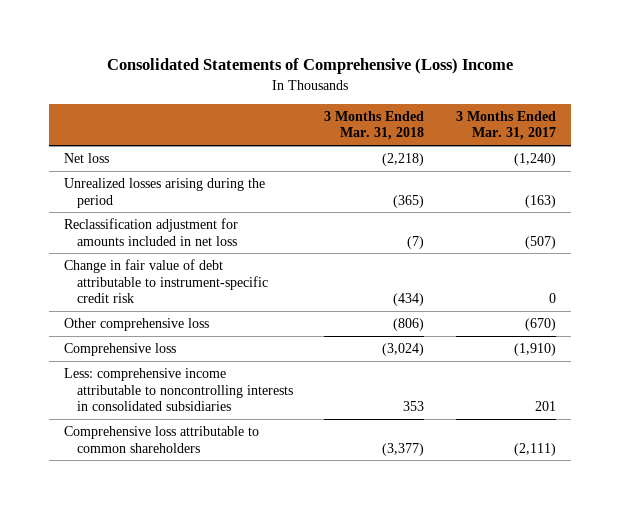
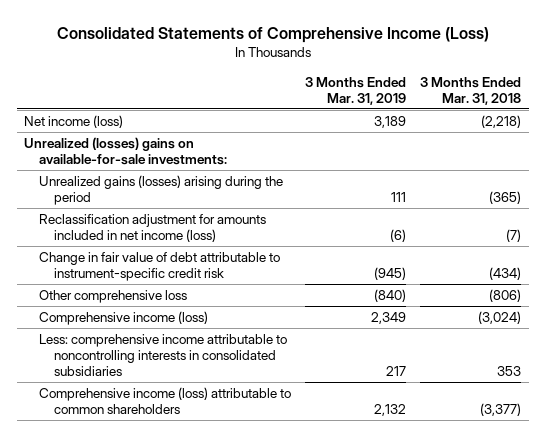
- Consolidated Statements of Comprehensive (Loss) Income
+ Consolidated Statements of Comprehensive Income (Loss)
- | 3 Months Ended Mar. 31, 2018 | 3 Months Ended Mar. 31, 2017
+ | 3 Months Ended Mar. 31, 2019 | 3 Months Ended Mar. 31, 2018
- Net loss | (2,218) | (1,240)
- Unrealized losses arising during the period | (365) | (163)
- Reclassification adjustment for amounts included in net loss | (7) | (507)
+ Net income (loss) | 3,189 | (2,218)
+ Unrealized (losses) gains on available-for-sale investments:
+ Unrealized gains (losses) arising during the period | 111 | (365)
+ Reclassification adjustment for amounts included in net income (loss) | (6) | (7)
- Comprehensive loss | (3,024) | (1,910)
+ Comprehensive income (loss) | 2,349 | (3,024)
- Comprehensive loss attributable to common shareholders | (3,377) | (2,111)
+ Comprehensive income (loss) attributable to common shareholders | 2,132 | (3,377)

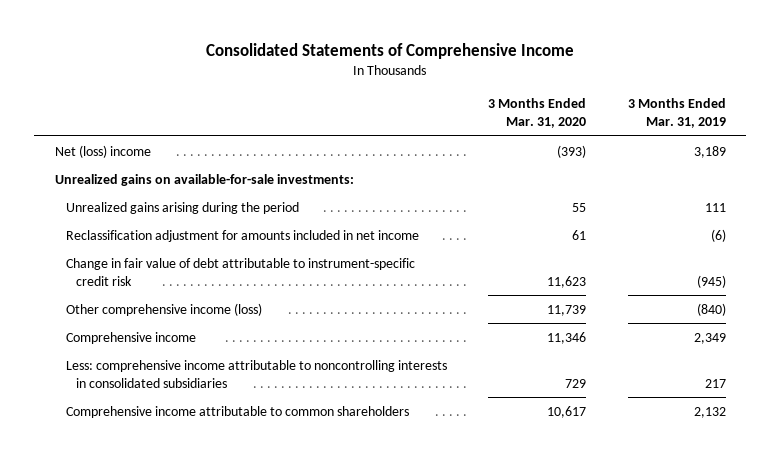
- Consolidated Statements of Comprehensive Income (Loss)
+ Consolidated Statements of Comprehensive Income
- | 3 Months Ended Mar. 31, 2019 | 3 Months Ended Mar. 31, 2018
+ | 3 Months Ended Mar. 31, 2020 | 3 Months Ended Mar. 31, 2019
- Net income (loss) | 3,189 | (2,218)
- Unrealized (losses) gains on available-for-sale investments:
- Unrealized gains (losses) arising during the period | 111 | (365)
- Reclassification adjustment for amounts included in net income (loss) | (6) | (7)
+ Net (loss) income | (393) | 3,189
+ Unrealized gains on available-for-sale investments:
+ Unrealized gains arising during the period | 55 | 111
+ Reclassification adjustment for amounts included in net income | 61 | (6)
- Other comprehensive loss | (840) | (806)
- Comprehensive income (loss) | 2,349 | (3,024)
+ Other comprehensive income (loss) | 11,739 | (840)
+ Comprehensive income | 11,346 | 2,349
- Comprehensive income (loss) attributable to common shareholders | 2,132 | (3,377)
+ Comprehensive income attributable to common shareholders | 10,617 | 2,132

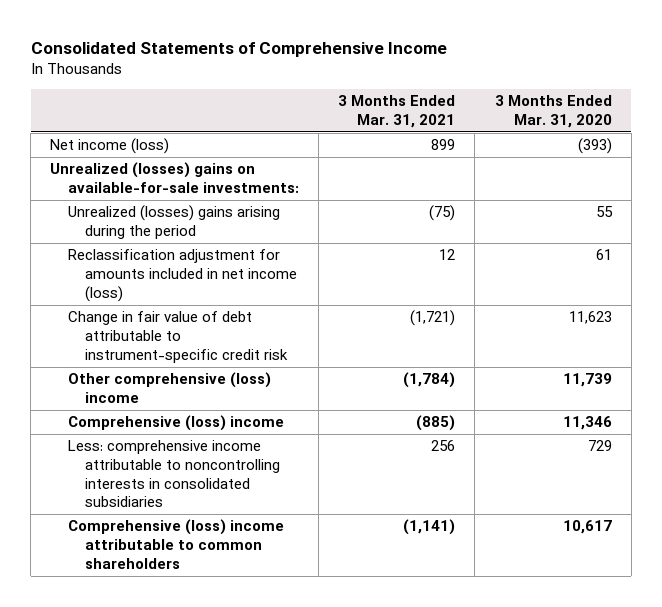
- | 3 Months Ended Mar. 31, 2020 | 3 Months Ended Mar. 31, 2019
+ | 3 Months Ended Mar. 31, 2021 | 3 Months Ended Mar. 31, 2020
- Net (loss) income | (393) | 3,189
- Unrealized gains on available-for-sale investments:
- Unrealized gains arising during the period | 55 | 111
- Reclassification adjustment for amounts included in net income | 61 | (6)
+ Net income (loss) | 899 | (393)
+ Unrealized (losses) gains on available-for-sale investments:
+ Unrealized (losses) gains arising during the period | (75) | 55
+ Reclassification adjustment for amounts included in net income (loss) | 12 | 61
- Other comprehensive income (loss) | 11,739 | (840)
- Comprehensive income | 11,346 | 2,349
+ Other comprehensive (loss) income | (1,784) | 11,739
+ Comprehensive (loss) income | (885) | 11,346
- Comprehensive income attributable to common shareholders | 10,617 | 2,132
+ Comprehensive (loss) income attributable to common shareholders | (1,141) | 10,617

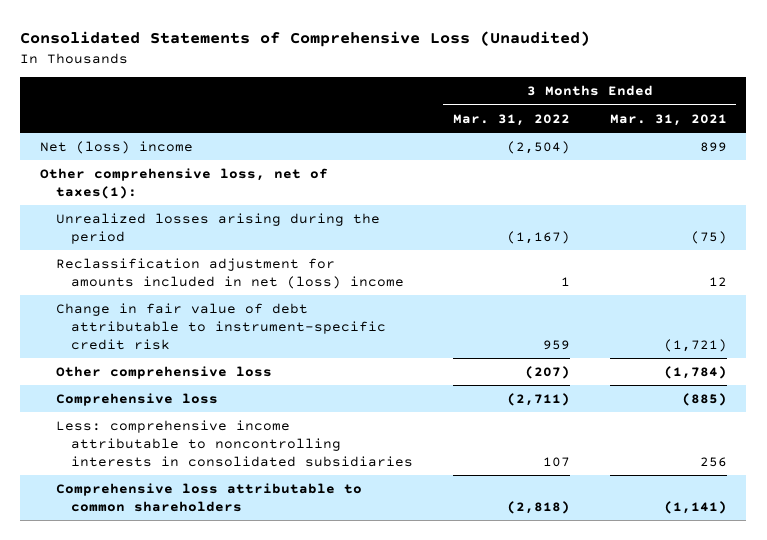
- Consolidated Statements of Comprehensive Income
+ Consolidated Statements of Comprehensive Loss (Unaudited)
- | 3 Months Ended Mar. 31, 2021 | 3 Months Ended Mar. 31, 2020
+ | 3 Months Ended Mar. 31, 2022 | 3 Months Ended Mar. 31, 2021
- Net income (loss) | 899 | (393)
- Unrealized (losses) gains on available-for-sale investments:
- Unrealized (losses) gains arising during the period | (75) | 55
- Reclassification adjustment for amounts included in net income (loss) | 12 | 61
+ Net (loss) income | (2,504) | 899
+ Other comprehensive loss, net of taxes(1):
+ Unrealized losses arising during the period | (1,167) | (75)
+ Reclassification adjustment for amounts included in net (loss) income | 1 | 12
- Other comprehensive (loss) income | (1,784) | 11,739
- Comprehensive (loss) income | (885) | 11,346
+ Other comprehensive loss | (207) | (1,784)
+ Comprehensive loss | (2,711) | (885)
- Comprehensive (loss) income attributable to common shareholders | (1,141) | 10,617
+ Comprehensive loss attributable to common shareholders | (2,818) | (1,141)

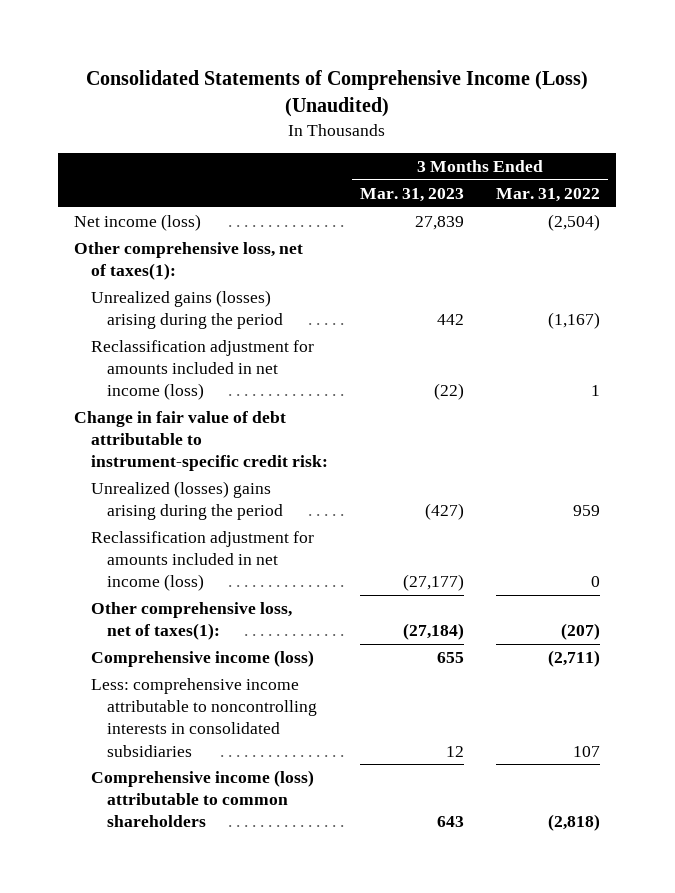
- Consolidated Statements of Comprehensive Loss (Unaudited)
+ Consolidated Statements of Comprehensive Income (Loss) (Unaudited)
- | 3 Months Ended Mar. 31, 2022 | 3 Months Ended Mar. 31, 2021
+ | 3 Months Ended Mar. 31, 2023 | 3 Months Ended Mar. 31, 2022
- Net (loss) income | (2,504) | 899
+ Net income (loss) | 27,839 | (2,504)
- Unrealized losses arising during the period | (1,167) | (75)
- Reclassification adjustment for amounts included in net (loss) income | 1 | 12
- Change in fair value of debt attributable to instrument-specific credit risk | 959 | (1,721)
- Other comprehensive loss | (207) | (1,784)
- Comprehensive loss | (2,711) | (885)
+ Unrealized gains (losses) arising during the period | 442 | (1,167)
+ Reclassification adjustment for amounts included in net income (loss) | (22) | 1
+ Change in fair value of debt attributable to instrument-specific credit risk:
+ Unrealized (losses) gains arising during the period | (427) | 959
+ Reclassification adjustment for amounts included in net income (loss) | (27,177) | 0
+ Other comprehensive loss, net of taxes(1): | (27,184) | (207)
+ Comprehensive income (loss) | 655 | (2,711)
- Comprehensive loss attributable to common shareholders | (2,818) | (1,141)
+ Comprehensive income (loss) attributable to common shareholders | 643 | (2,818)

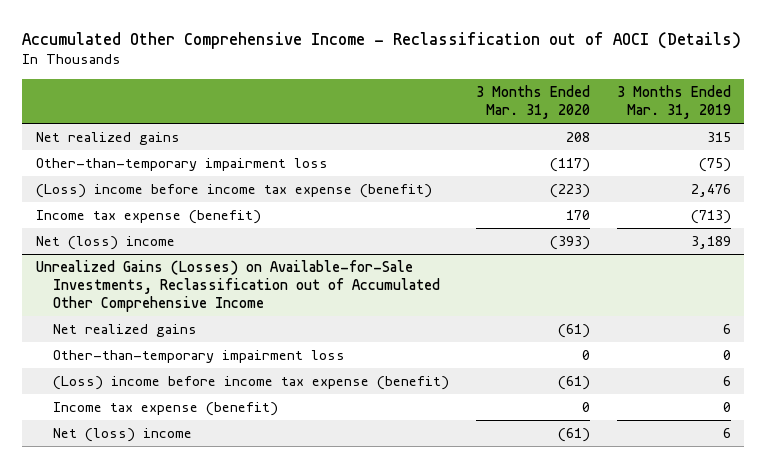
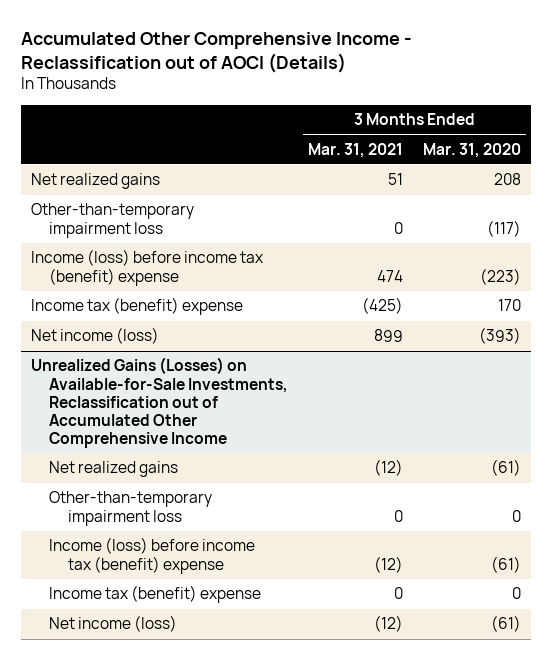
- | 3 Months Ended Mar. 31, 2020 | 3 Months Ended Mar. 31, 2019
+ | 3 Months Ended Mar. 31, 2021 | 3 Months Ended Mar. 31, 2020
- (Loss) income before income tax expense (benefit) | (223) | 2,476
- Income tax expense (benefit) | 170 | (713)
- Net (loss) income | (393) | 3,189
+ Income (loss) before income tax (benefit) expense | 474 | (223)
+ Income tax (benefit) expense | (425) | 170
+ Net income (loss) | 899 | (393)
@ Unrealized Gains (Losses) on Available-for-Sale Investments, Reclassification out of Accumulated Other Comprehensive Income
- (Loss) income before income tax expense (benefit) | (61) | 6
- Income tax expense (benefit) | 0 | 0
- Net (loss) income | (61) | 6
+ Income (loss) before income tax (benefit) expense | (12) | (61)
+ Income tax (benefit) expense | 0 | 0
+ Net income (loss) | (12) | (61)

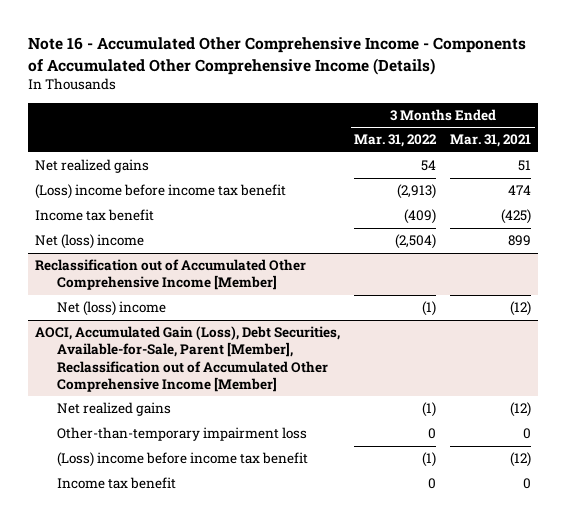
- Accumulated Other Comprehensive Income - Reclassification out of AOCI (Details)
+ Note 16 - Accumulated Other Comprehensive Income - Components of Accumulated Other Comprehensive Income (Details)
- | 3 Months Ended Mar. 31, 2021 | 3 Months Ended Mar. 31, 2020
+ | 3 Months Ended Mar. 31, 2022 | 3 Months Ended Mar. 31, 2021
- Other-than-temporary impairment loss | 0 | (117)
- Income (loss) before income tax (benefit) expense | 474 | (223)
- Income tax (benefit) expense | (425) | 170
- Net income (loss) | 899 | (393)
- Unrealized Gains (Losses) on Available-for-Sale Investments, Reclassification out of Accumulated Other Comprehensive Income
+ (Loss) income before income tax benefit | (2,913) | 474
+ Income tax benefit | (409) | (425)
+ Net (loss) income | (2,504) | 899
+ Reclassification out of Accumulated Other Comprehensive Income [Member]
+ Net (loss) income | (1) | (12)
+ AOCI, Accumulated Gain (Loss), Debt Securities, Available-for-Sale, Parent [Member], Reclassification out of Accumulated Other Comprehensive Income [Member]
- Income (loss) before income tax (benefit) expense | (12) | (61)
- Income tax (benefit) expense | 0 | 0
- Net income (loss) | (12) | (61)
+ (Loss) income before income tax benefit | (1) | (12)
+ Income tax benefit | 0 | 0

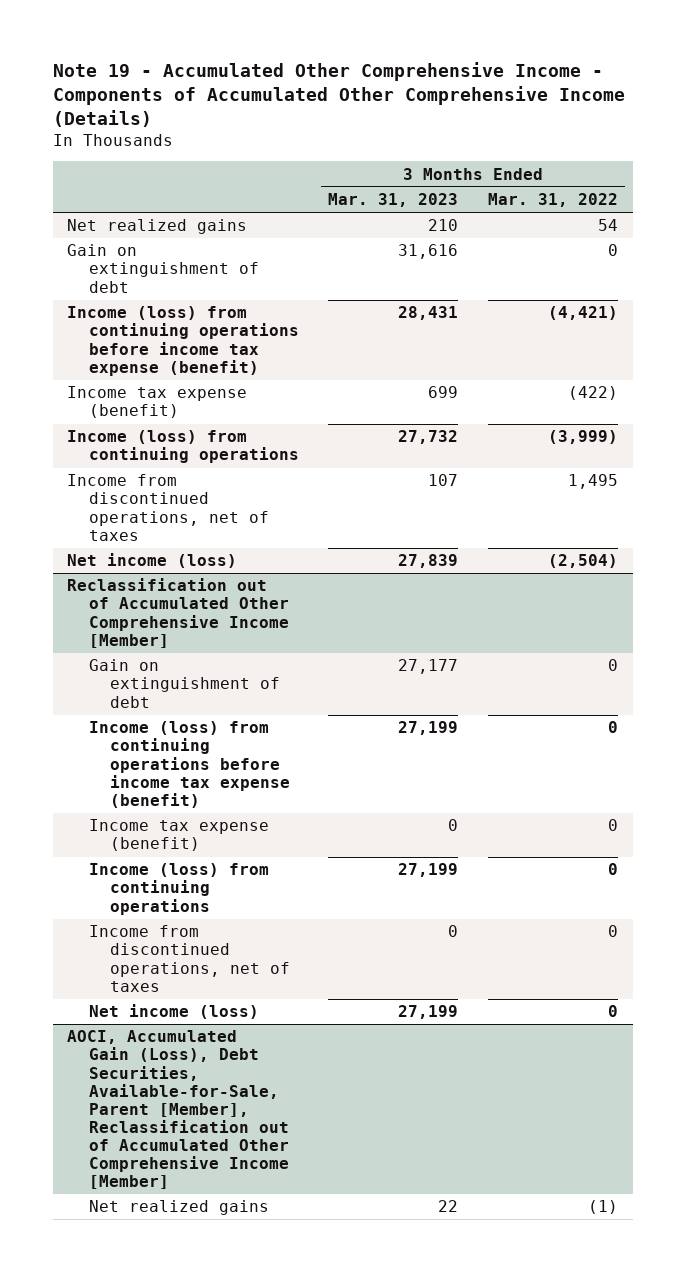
- Note 16 - Accumulated Other Comprehensive Income - Components of Accumulated Other Comprehensive Income (Details)
+ Note 19 - Accumulated Other Comprehensive Income - Components of Accumulated Other Comprehensive Income (Details)
- | 3 Months Ended Mar. 31, 2022 | 3 Months Ended Mar. 31, 2021
+ | 3 Months Ended Mar. 31, 2023 | 3 Months Ended Mar. 31, 2022
- (Loss) income before income tax benefit | (2,913) | 474
- Income tax benefit | (409) | (425)
- Net (loss) income | (2,504) | 899
+ Gain on extinguishment of debt | 31,616 | 0
+ Income (loss) from continuing operations before income tax expense (benefit) | 28,431 | (4,421)
+ Income tax expense (benefit) | 699 | (422)
+ Income (loss) from continuing operations | 27,732 | (3,999)
+ Income from discontinued operations, net of taxes | 107 | 1,495
+ Net income (loss) | 27,839 | (2,504)
@ Reclassification out of Accumulated Other Comprehensive Income [Member]
- Net (loss) income | (1) | (12)
+ Gain on extinguishment of debt | 27,177 | 0
+ Income (loss) from continuing operations before income tax expense (benefit) | 27,199 | 0
+ Income tax expense (benefit) | 0 | 0
+ Income (loss) from continuing operations | 27,199 | 0
+ Income from discontinued operations, net of taxes | 0 | 0
+ Net income (loss) | 27,199 | 0
@ AOCI, Accumulated Gain (Loss), Debt Securities, Available-for-Sale, Parent [Member], Reclassification out of Accumulated Other Comprehensive Income [Member]
- Other-than-temporary impairment loss | 0 | 0
- (Loss) income before income tax benefit | (1) | (12)
- Income tax benefit | 0 | 0

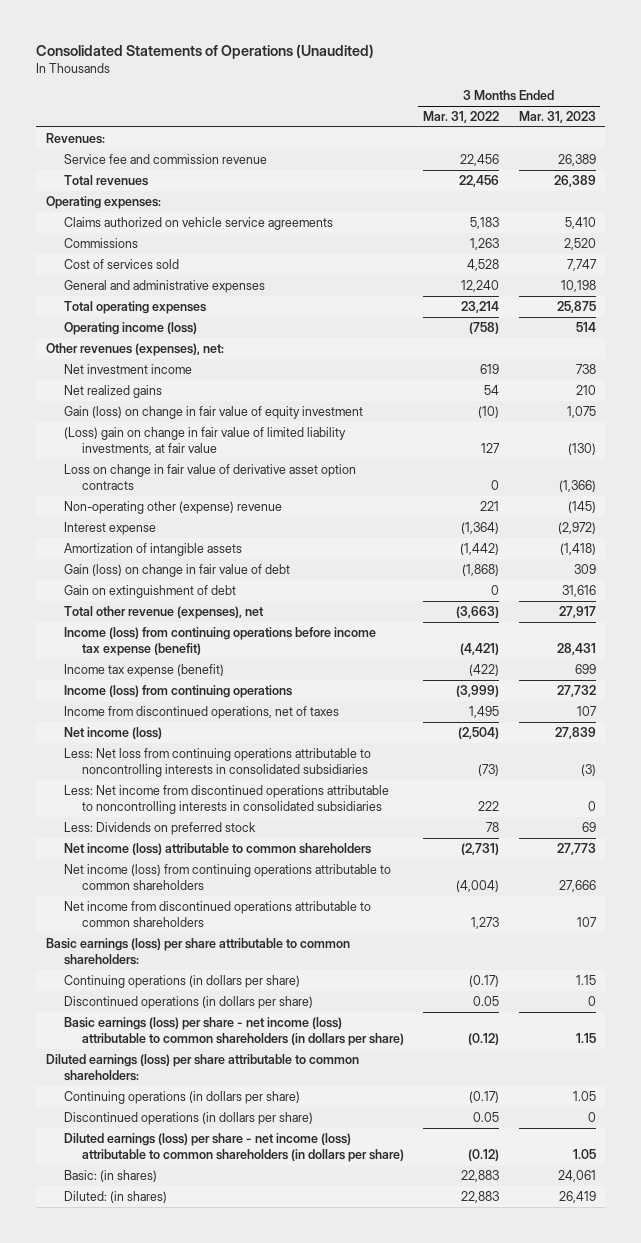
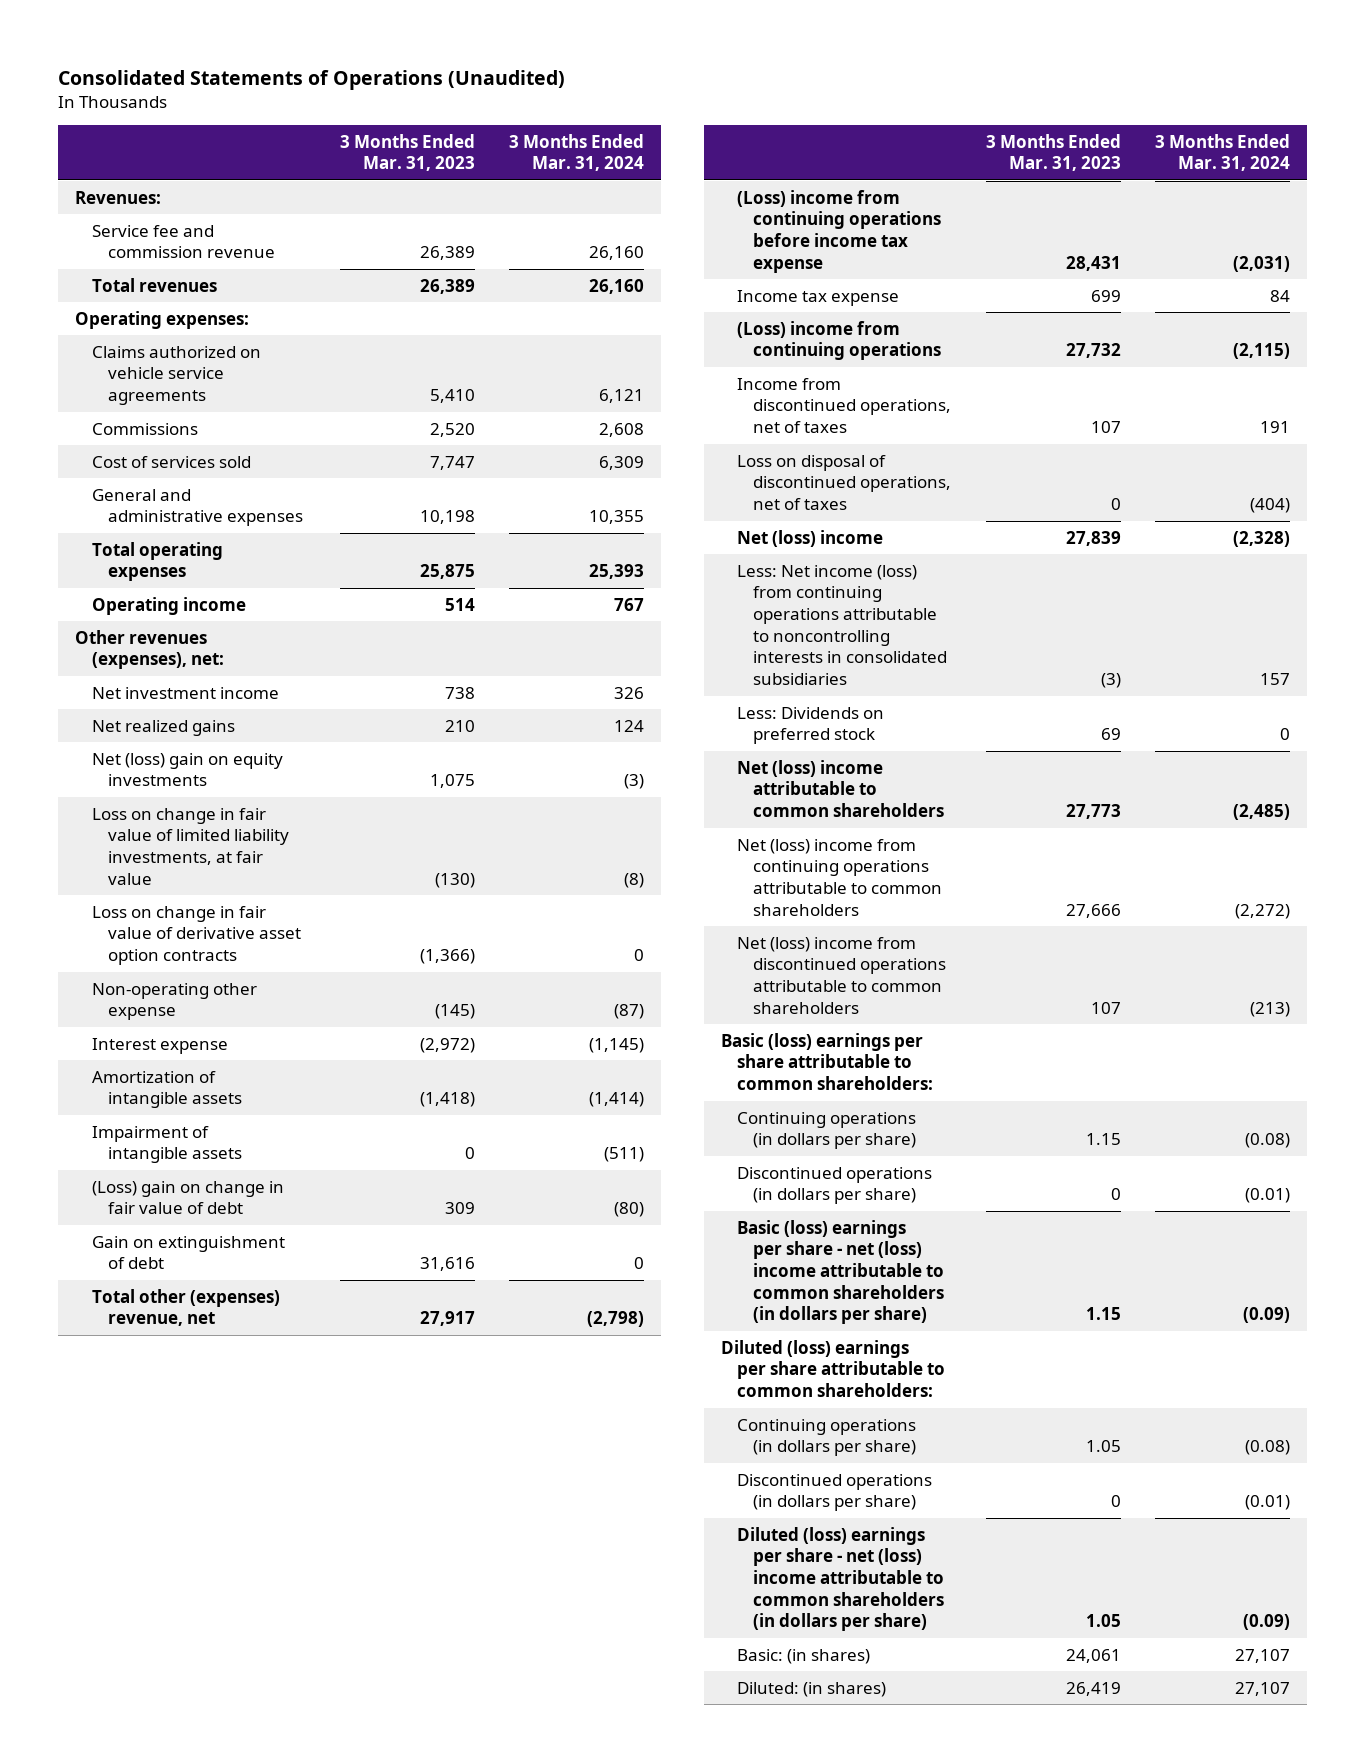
- | 3 Months Ended Mar. 31, 2022 | 3 Months Ended Mar. 31, 2023
+ | 3 Months Ended Mar. 31, 2023 | 3 Months Ended Mar. 31, 2024
- Operating income (loss) | (758) | 514
+ Operating income | 514 | 767
- Gain (loss) on change in fair value of equity investment | (10) | 1,075
- (Loss) gain on change in fair value of limited liability investments, at fair value | 127 | (130)
+ Net (loss) gain on equity investments | 1,075 | (3)
+ Loss on change in fair value of limited liability investments, at fair value | (130) | (8)
- Non-operating other (expense) revenue | 221 | (145)
+ Non-operating other expense | (145) | (87)
- Gain (loss) on change in fair value of debt | (1,868) | 309
+ Impairment of intangible assets | 0 | (511)
+ (Loss) gain on change in fair value of debt | 309 | (80)
- Total other revenue (expenses), net | (3,663) | 27,917
- Income (loss) from continuing operations before income tax expense (benefit) | (4,421) | 28,431
- Income tax expense (benefit) | (422) | 699
- Income (loss) from continuing operations | (3,999) | 27,732
+ Total other (expenses) revenue, net | 27,917 | (2,798)
+ (Loss) income from continuing operations before income tax expense | 28,431 | (2,031)
+ Income tax expense | 699 | 84
+ (Loss) income from continuing operations | 27,732 | (2,115)
- Net income (loss) | (2,504) | 27,839
- Less: Net loss from continuing operations attributable to noncontrolling interests in consolidated subsidiaries | (73) | (3)
- Less: Net income from discontinued operations attributable to noncontrolling interests in consolidated subsidiaries | 222 | 0
+ Loss on disposal of discontinued operations, net of taxes | 0 | (404)
+ Net (loss) income | 27,839 | (2,328)
+ Less: Net income (loss) from continuing operations attributable to noncontrolling interests in consolidated subsidiaries | (3) | 157
- Net income (loss) attributable to common shareholders | (2,731) | 27,773
- Net income (loss) from continuing operations attributable to common shareholders | (4,004) | 27,666
- Net income from discontinued operations attributable to common shareholders | 1,273 | 107
- Basic earnings (loss) per share attributable to common shareholders:
+ Net (loss) income attributable to common shareholders | 27,773 | (2,485)
+ Net (loss) income from continuing operations attributable to common shareholders | 27,666 | (2,272)
+ Net (loss) income from discontinued operations attributable to common shareholders | 107 | (213)
+ Basic (loss) earnings per share attributable to common shareholders:
- Basic earnings (loss) per share - net income (loss) attributable to common shareholders (in dollars per share) | (0.12) | 1.15
- Diluted earnings (loss) per share attributable to common shareholders:
+ Basic (loss) earnings per share - net (loss) income attributable to common shareholders (in dollars per share) | 1.15 | (0.09)
+ Diluted (loss) earnings per share attributable to common shareholders:
- Diluted earnings (loss) per share - net income (loss) attributable to common shareholders (in dollars per share) | (0.12) | 1.05
+ Diluted (loss) earnings per share - net (loss) income attributable to common shareholders (in dollars per share) | 1.05 | (0.09)

